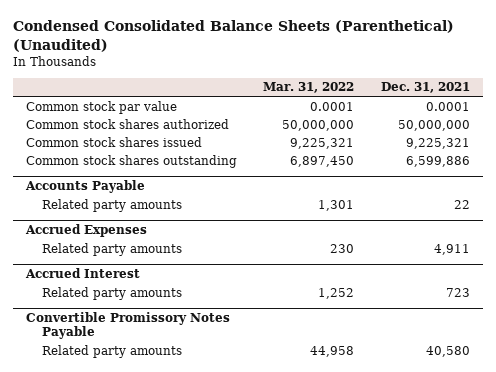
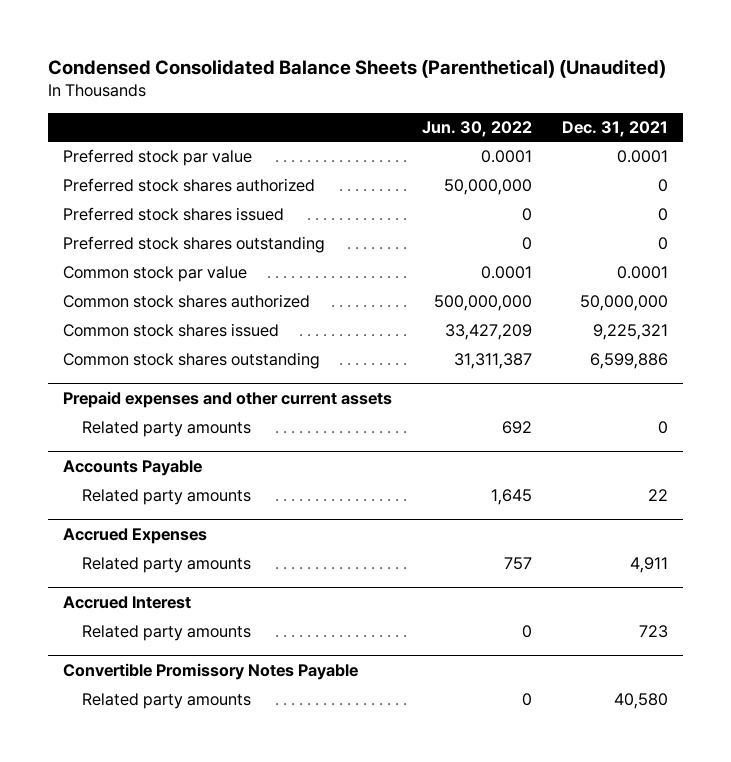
- | Mar. 31, 2022 | Dec. 31, 2021
+ | Jun. 30, 2022 | Dec. 31, 2021
+ Preferred stock par value | 0.0001 | 0.0001
+ Preferred stock shares authorized | 50,000,000 | 0
+ Preferred stock shares issued | 0 | 0
+ Preferred stock shares outstanding | 0 | 0
+ Prepaid expenses and other current assets
+ Related party amounts | 692 | 0

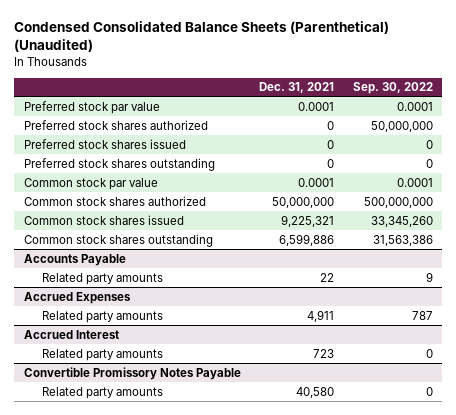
- | Jun. 30, 2022 | Dec. 31, 2021
+ | Dec. 31, 2021 | Sep. 30, 2022
- Prepaid expenses and other current assets
- Related party amounts | 692 | 0

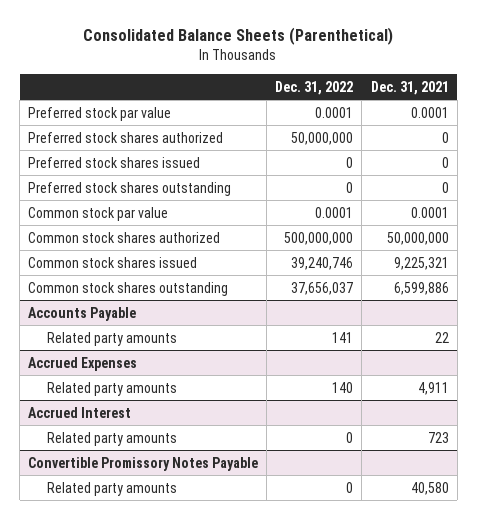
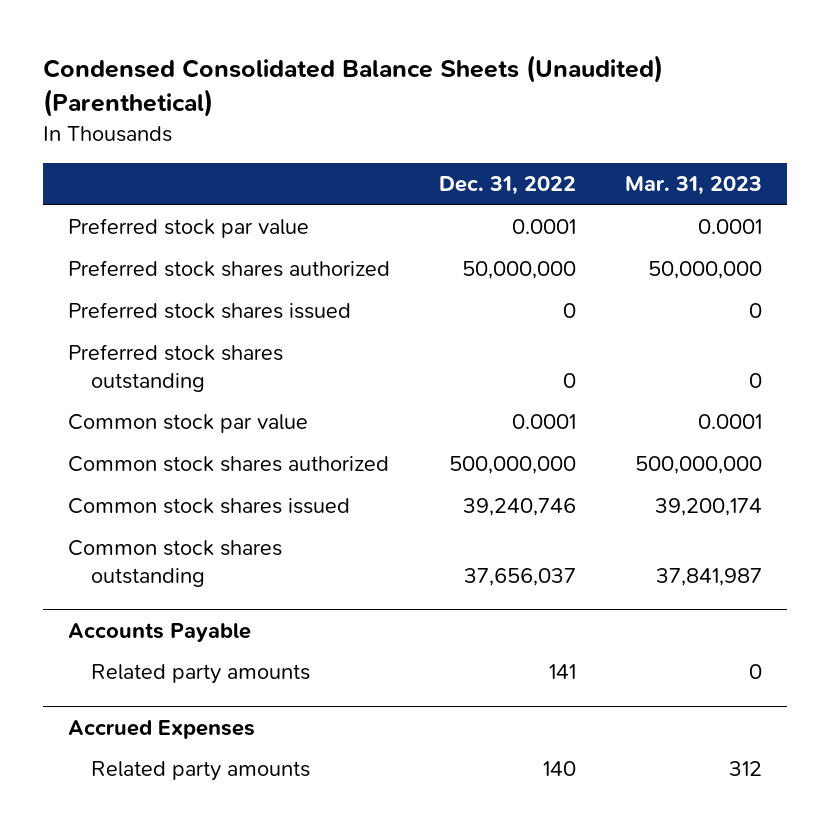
- Consolidated Balance Sheets (Parenthetical)
+ Condensed Consolidated Balance Sheets (Unaudited) (Parenthetical)
- | Dec. 31, 2022 | Dec. 31, 2021
+ | Dec. 31, 2022 | Mar. 31, 2023
- Accrued Interest
- Related party amounts | 0 | 723
- Convertible Promissory Notes Payable
- Related party amounts | 0 | 40,580

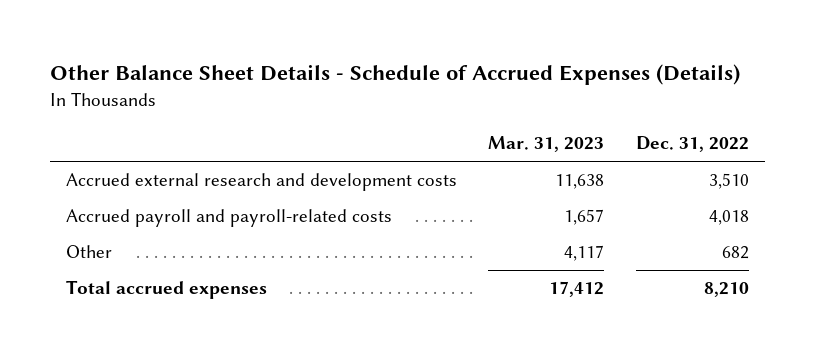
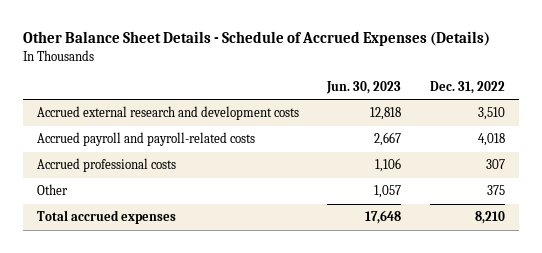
- | Mar. 31, 2023 | Dec. 31, 2022
+ | Jun. 30, 2023 | Dec. 31, 2022
- Other | 4,117 | 682
+ Accrued professional costs | 1,106 | 307
+ Other | 1,057 | 375

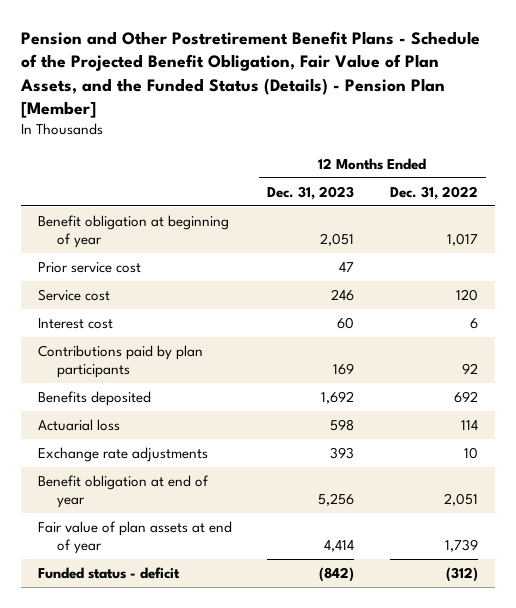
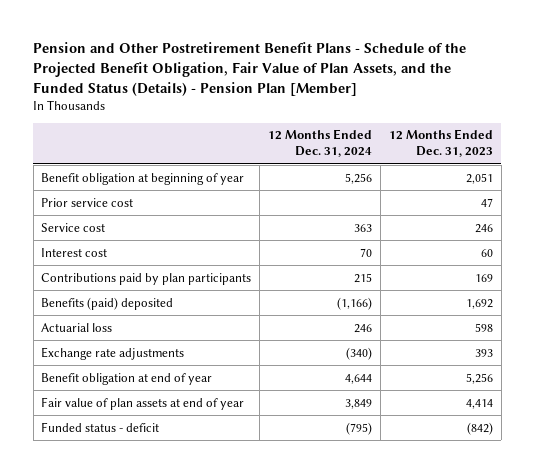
- | 12 Months Ended Dec. 31, 2023 | 12 Months Ended Dec. 31, 2022
+ | 12 Months Ended Dec. 31, 2024 | 12 Months Ended Dec. 31, 2023
- Benefits deposited | 1,692 | 692
+ Benefits (paid) deposited | (1,166) | 1,692

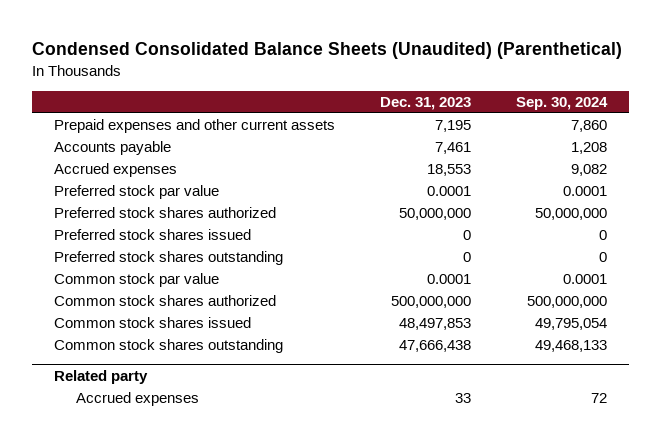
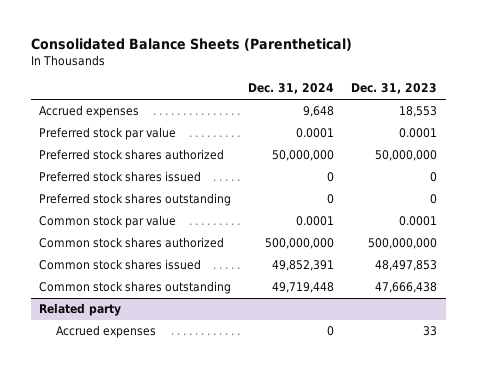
- Condensed Consolidated Balance Sheets (Unaudited) (Parenthetical)
+ Consolidated Balance Sheets (Parenthetical)
- | Dec. 31, 2023 | Sep. 30, 2024
+ | Dec. 31, 2024 | Dec. 31, 2023
- Prepaid expenses and other current assets | 7,195 | 7,860
- Accounts payable | 7,461 | 1,208

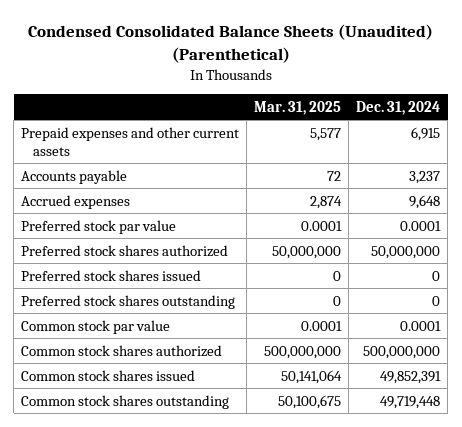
- Consolidated Balance Sheets (Parenthetical)
+ Condensed Consolidated Balance Sheets (Unaudited) (Parenthetical)
- | Dec. 31, 2024 | Dec. 31, 2023
+ | Mar. 31, 2025 | Dec. 31, 2024
+ Prepaid expenses and other current assets | 5,577 | 6,915
+ Accounts payable | 72 | 3,237
- Related party
- Accrued expenses | 0 | 33

